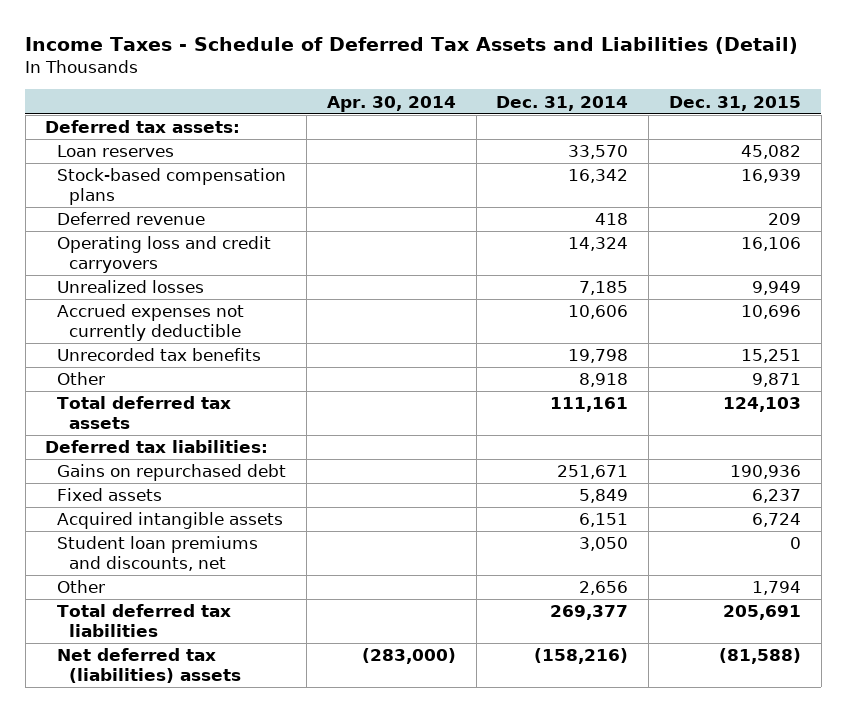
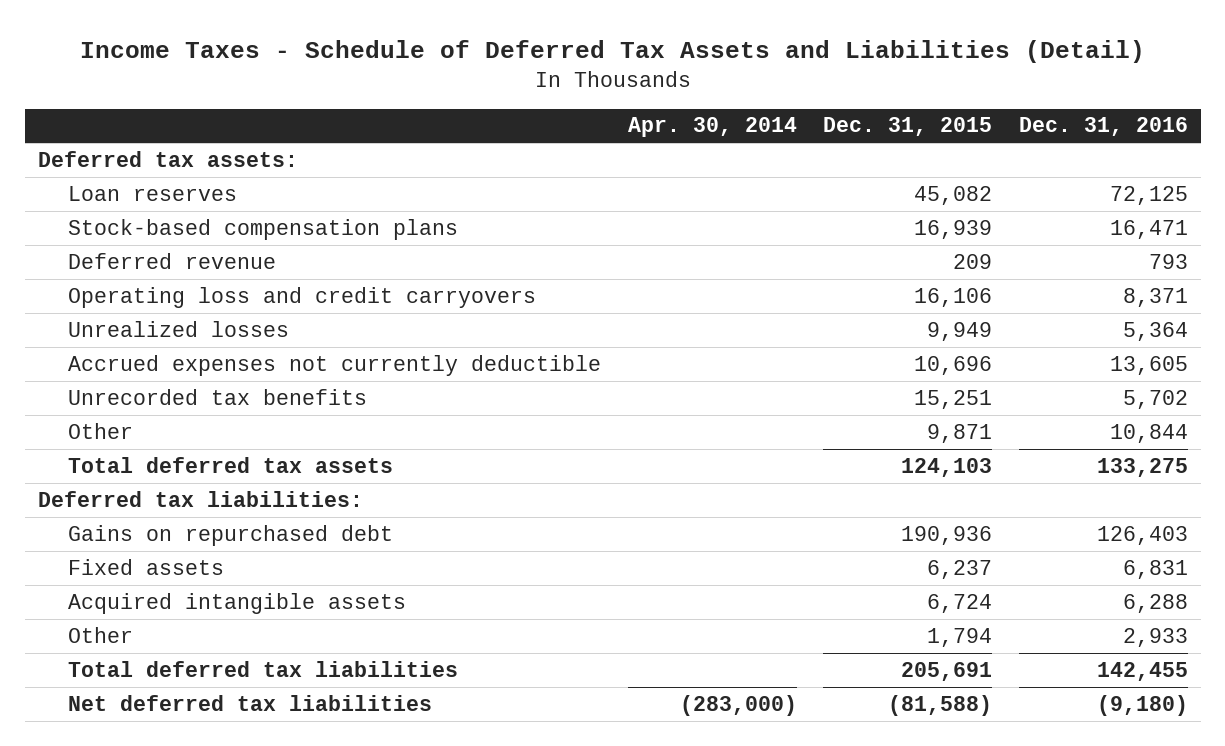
- | Apr. 30, 2014 | Dec. 31, 2014 | Dec. 31, 2015
+ | Apr. 30, 2014 | Dec. 31, 2015 | Dec. 31, 2016
- Student loan premiums and discounts, net | | 3,050 | 0
- Net deferred tax (liabilities) assets | (283,000) | (158,216) | (81,588)
+ Net deferred tax liabilities | (283,000) | (81,588) | (9,180)

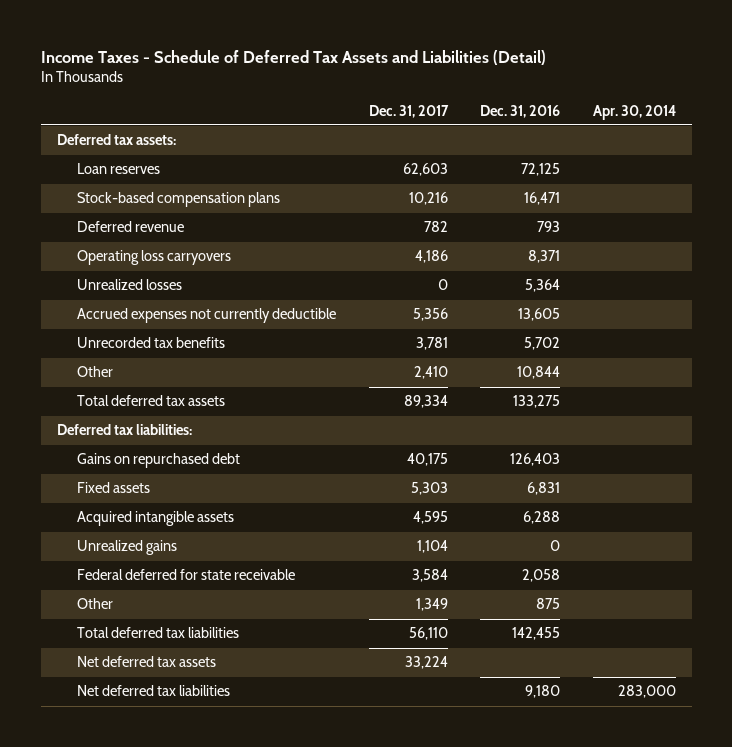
- | Apr. 30, 2014 | Dec. 31, 2015 | Dec. 31, 2016
+ | Dec. 31, 2017 | Dec. 31, 2016 | Apr. 30, 2014
- Operating loss and credit carryovers | | 16,106 | 8,371
+ Operating loss carryovers | 4,186 | 8,371 |
- Other | | 1,794 | 2,933
+ Unrealized gains | 1,104 | 0 |
+ Federal deferred for state receivable | 3,584 | 2,058 |
+ Other | 1,349 | 875 |
- Net deferred tax liabilities | (283,000) | (81,588) | (9,180)
+ Net deferred tax assets | 33,224 | |
+ Net deferred tax liabilities | | 9,180 | 283,000

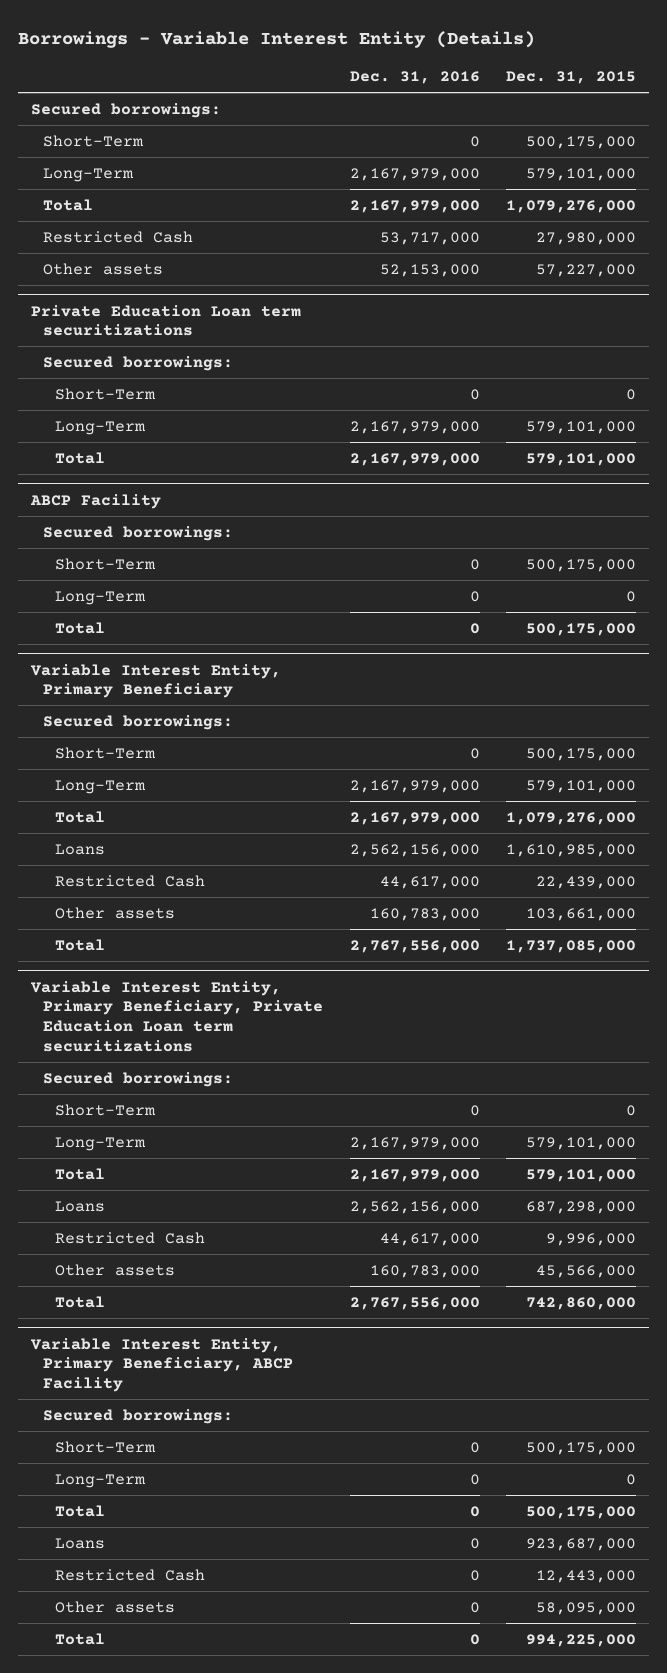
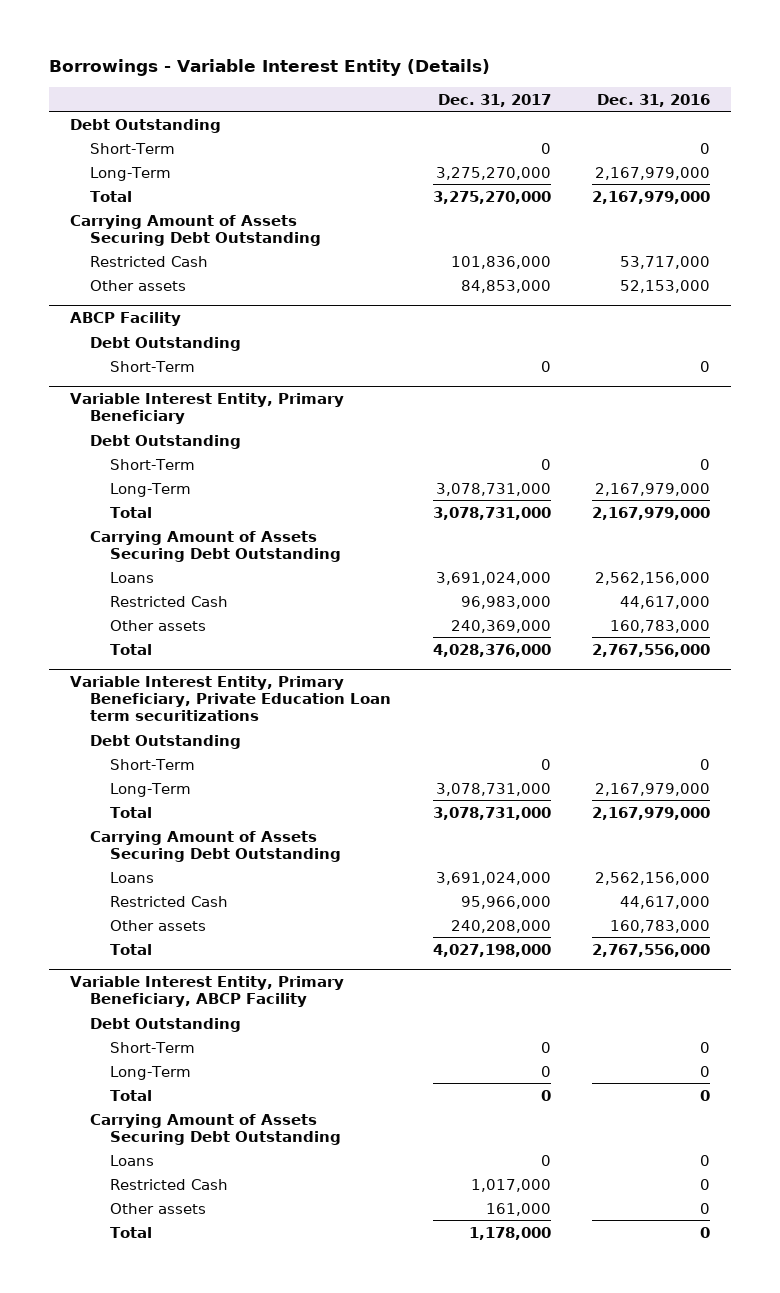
- | Dec. 31, 2016 | Dec. 31, 2015
+ | Dec. 31, 2017 | Dec. 31, 2016
- Secured borrowings:
+ Debt Outstanding
+ Carrying Amount of Assets Securing Debt Outstanding
- Private Education Loan term securitizations
- Secured borrowings:
- Short-Term | 0 | 0
- Long-Term | 2,167,979,000 | 579,101,000
- Total | 2,167,979,000 | 579,101,000
@ ABCP Facility
- Secured borrowings:
+ Debt Outstanding
- Long-Term | 0 | 0
- Total | 0 | 500,175,000
@ Variable Interest Entity, Primary Beneficiary
- Secured borrowings:
+ Debt Outstanding
+ Carrying Amount of Assets Securing Debt Outstanding
@ Variable Interest Entity, Primary Beneficiary, Private Education Loan term securitizations
- Secured borrowings:
+ Debt Outstanding
+ Carrying Amount of Assets Securing Debt Outstanding
@ Variable Interest Entity, Primary Beneficiary, ABCP Facility
- Secured borrowings:
+ Debt Outstanding
+ Carrying Amount of Assets Securing Debt Outstanding

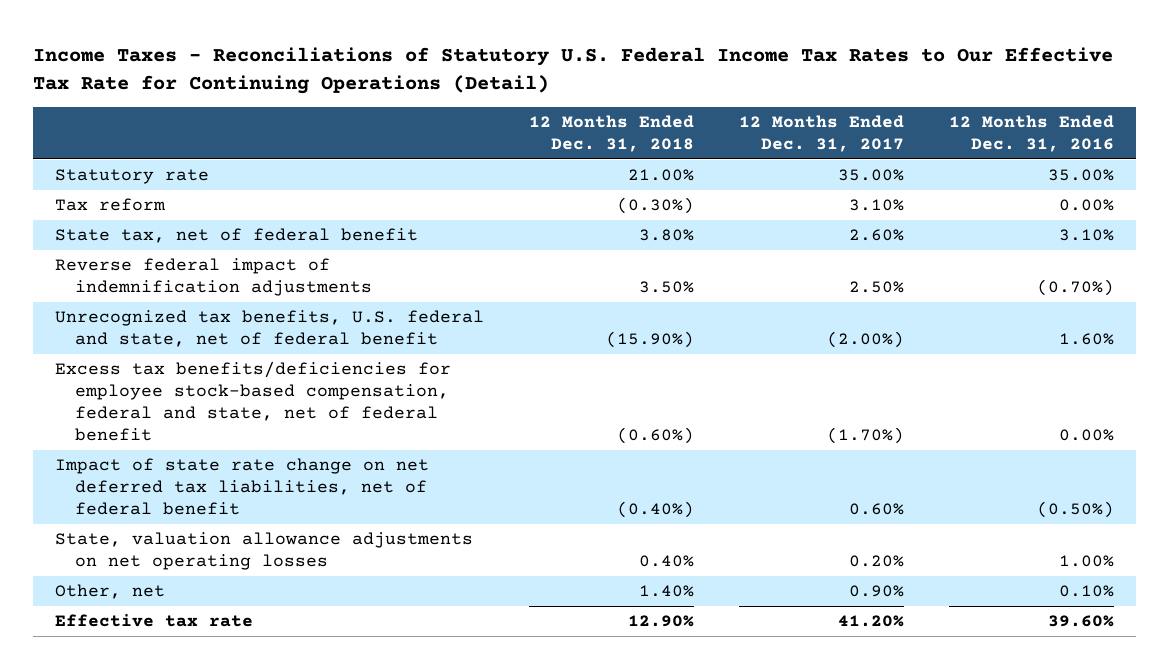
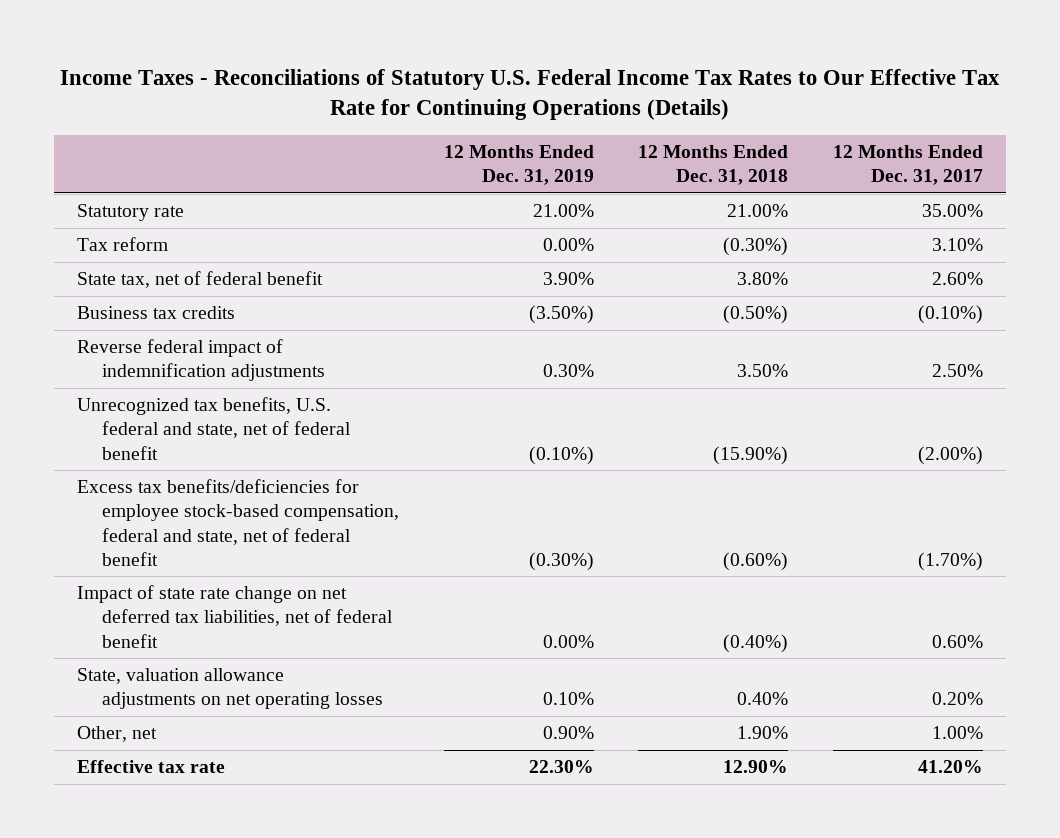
- Income Taxes - Reconciliations of Statutory U.S. Federal Income Tax Rates to Our Effective Tax Rate for Continuing Operations (Detail)
+ Income Taxes - Reconciliations of Statutory U.S. Federal Income Tax Rates to Our Effective Tax Rate for Continuing Operations (Details)
- | 12 Months Ended Dec. 31, 2018 | 12 Months Ended Dec. 31, 2017 | 12 Months Ended Dec. 31, 2016
+ | 12 Months Ended Dec. 31, 2019 | 12 Months Ended Dec. 31, 2018 | 12 Months Ended Dec. 31, 2017
+ Business tax credits | (3.50%) | (0.50%) | (0.10%)
- Other, net | 1.40% | 0.90% | 0.10%
+ Other, net | 0.90% | 1.90% | 1.00%

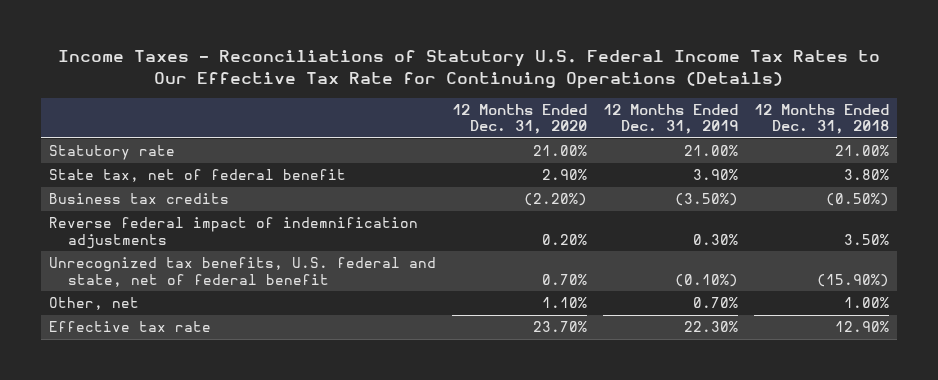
- | 12 Months Ended Dec. 31, 2019 | 12 Months Ended Dec. 31, 2018 | 12 Months Ended Dec. 31, 2017
+ | 12 Months Ended Dec. 31, 2020 | 12 Months Ended Dec. 31, 2019 | 12 Months Ended Dec. 31, 2018
- Tax reform | 0.00% | (0.30%) | 3.10%
- Excess tax benefits/deficiencies for employee stock-based compensation, federal and state, net of federal benefit | (0.30%) | (0.60%) | (1.70%)
- Impact of state rate change on net deferred tax liabilities, net of federal benefit | 0.00% | (0.40%) | 0.60%
- State, valuation allowance adjustments on net operating losses | 0.10% | 0.40% | 0.20%
- Other, net | 0.90% | 1.90% | 1.00%
+ Other, net | 1.10% | 0.70% | 1.00%

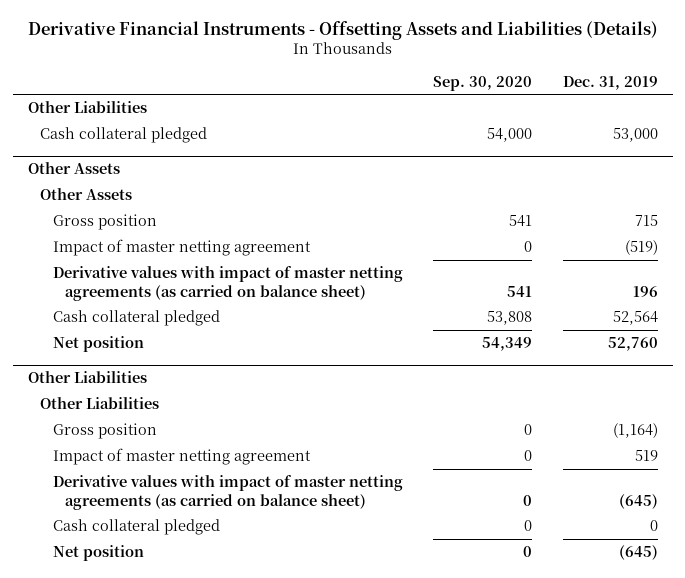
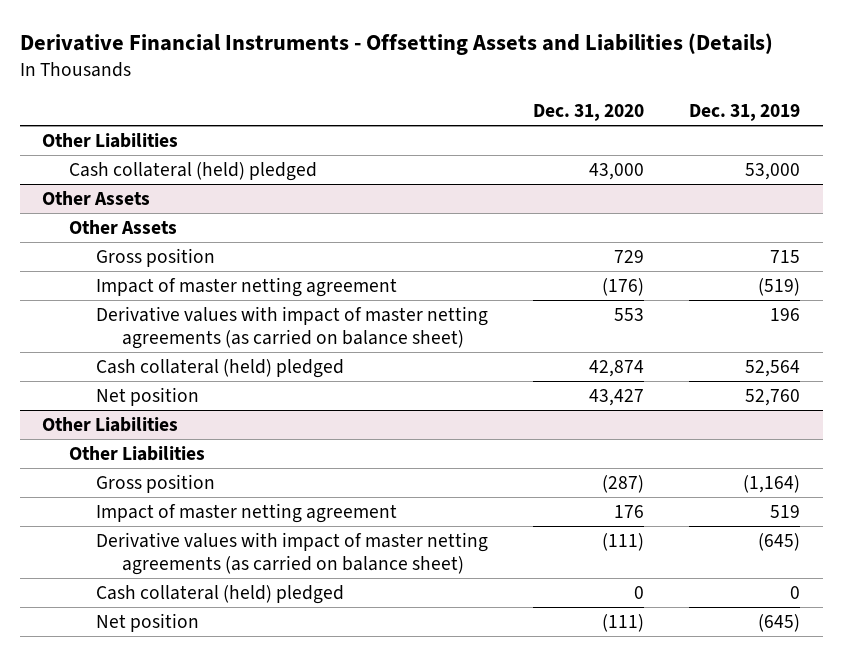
- | Sep. 30, 2020 | Dec. 31, 2019
+ | Dec. 31, 2020 | Dec. 31, 2019
- Cash collateral pledged | 54,000 | 53,000
+ Cash collateral (held) pledged | 43,000 | 53,000
@ Other Assets
- Cash collateral pledged | 53,808 | 52,564
+ Cash collateral (held) pledged | 42,874 | 52,564
@ Other Liabilities
- Cash collateral pledged | 0 | 0
+ Cash collateral (held) pledged | 0 | 0

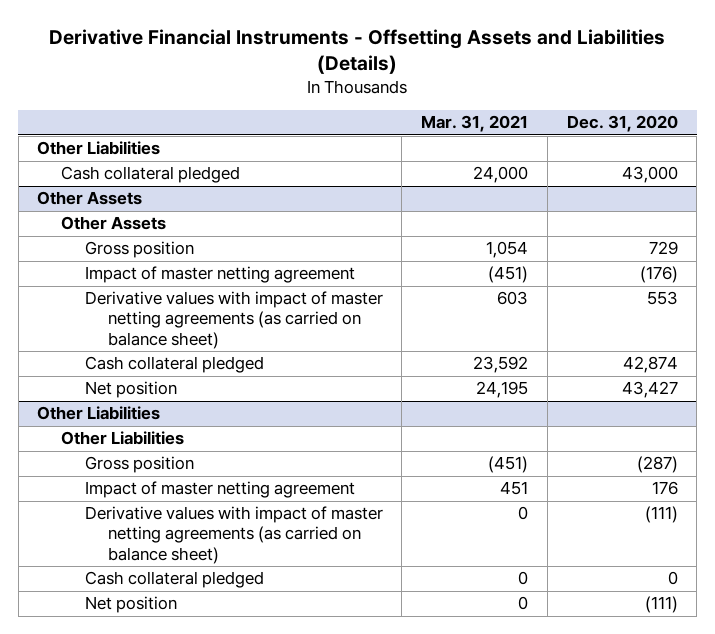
- | Dec. 31, 2020 | Dec. 31, 2019
+ | Mar. 31, 2021 | Dec. 31, 2020
- Cash collateral (held) pledged | 43,000 | 53,000
+ Cash collateral pledged | 24,000 | 43,000
@ Other Assets
- Cash collateral (held) pledged | 42,874 | 52,564
+ Cash collateral pledged | 23,592 | 42,874
@ Other Liabilities
- Cash collateral (held) pledged | 0 | 0
+ Cash collateral pledged | 0 | 0

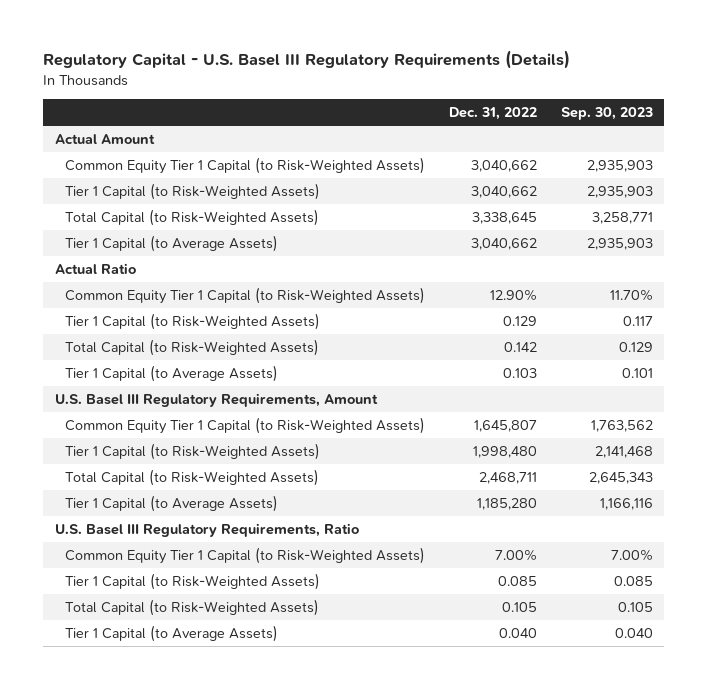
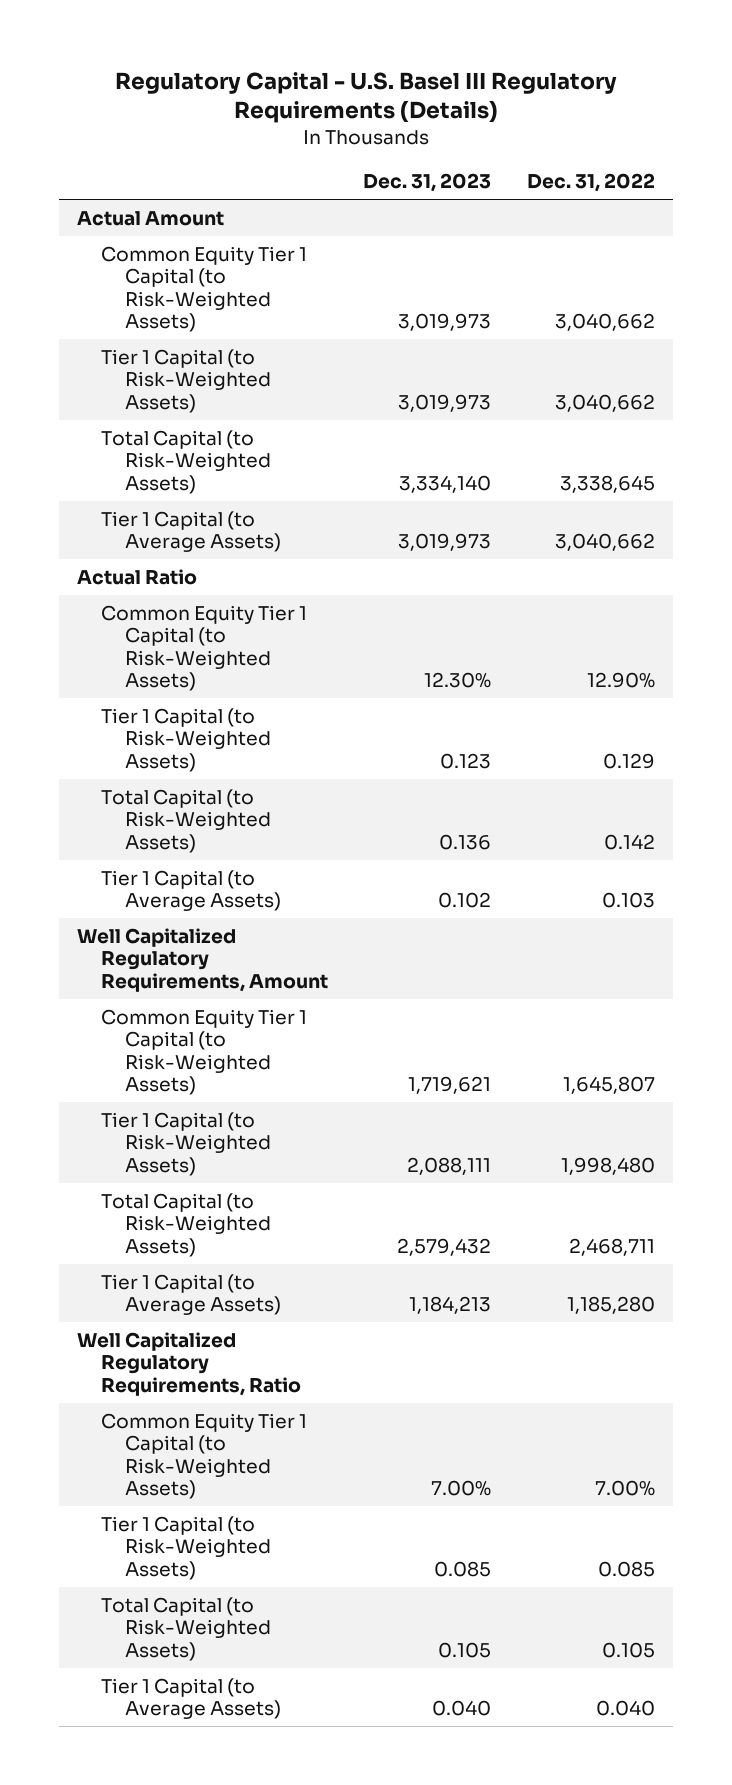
- | Dec. 31, 2022 | Sep. 30, 2023
+ | Dec. 31, 2023 | Dec. 31, 2022
- U.S. Basel III Regulatory Requirements, Amount
+ Well Capitalized Regulatory Requirements, Amount
- U.S. Basel III Regulatory Requirements, Ratio
+ Well Capitalized Regulatory Requirements, Ratio

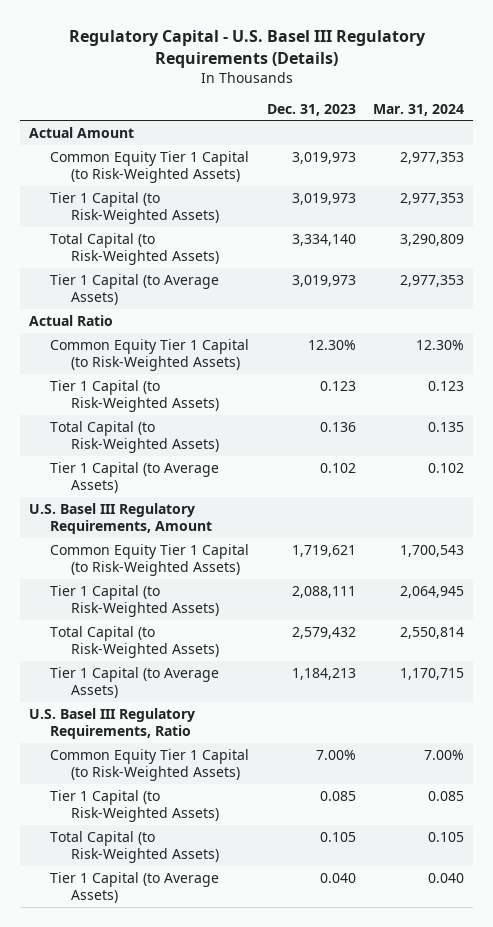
- | Dec. 31, 2023 | Dec. 31, 2022
+ | Dec. 31, 2023 | Mar. 31, 2024
- Well Capitalized Regulatory Requirements, Amount
+ U.S. Basel III Regulatory Requirements, Amount
- Well Capitalized Regulatory Requirements, Ratio
+ U.S. Basel III Regulatory Requirements, Ratio

